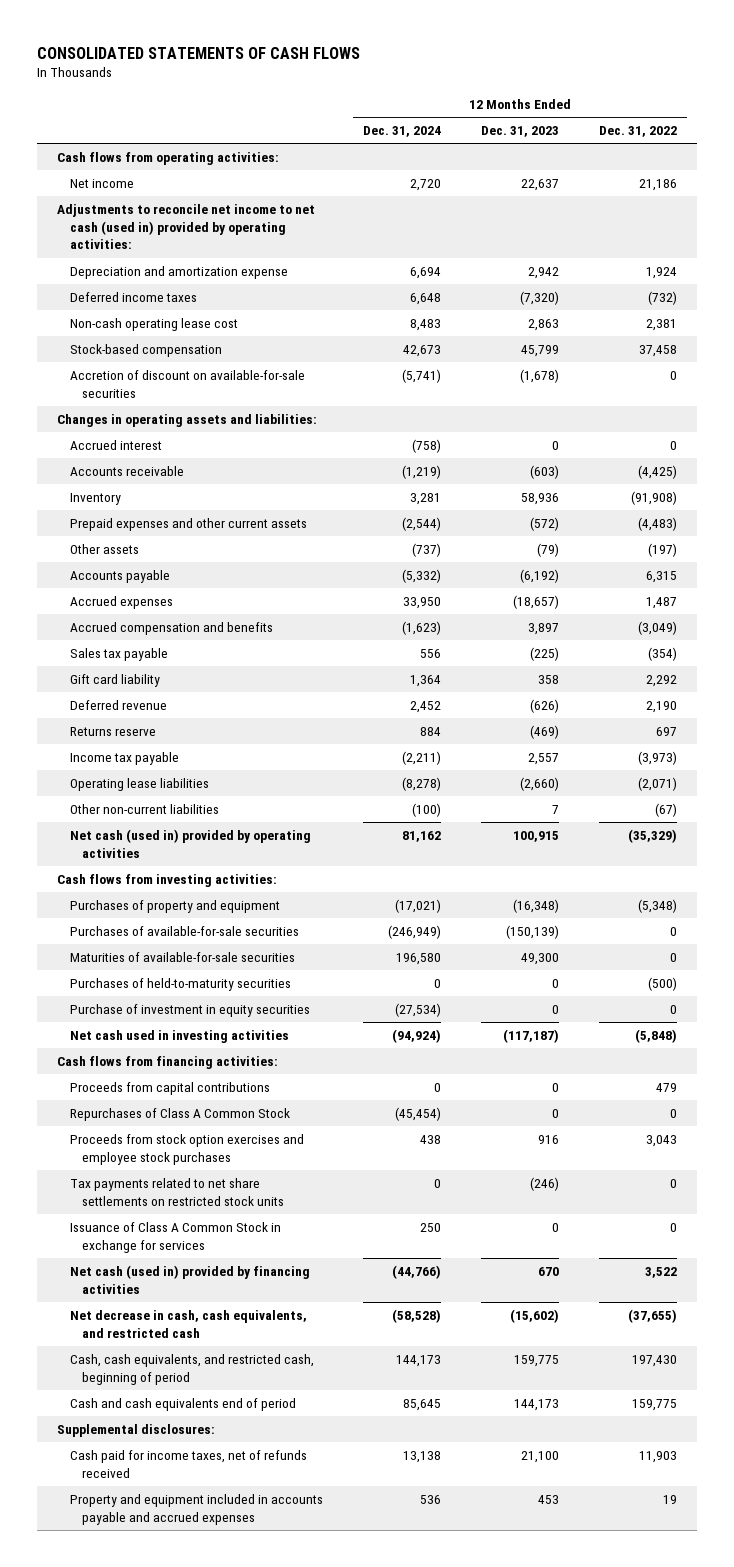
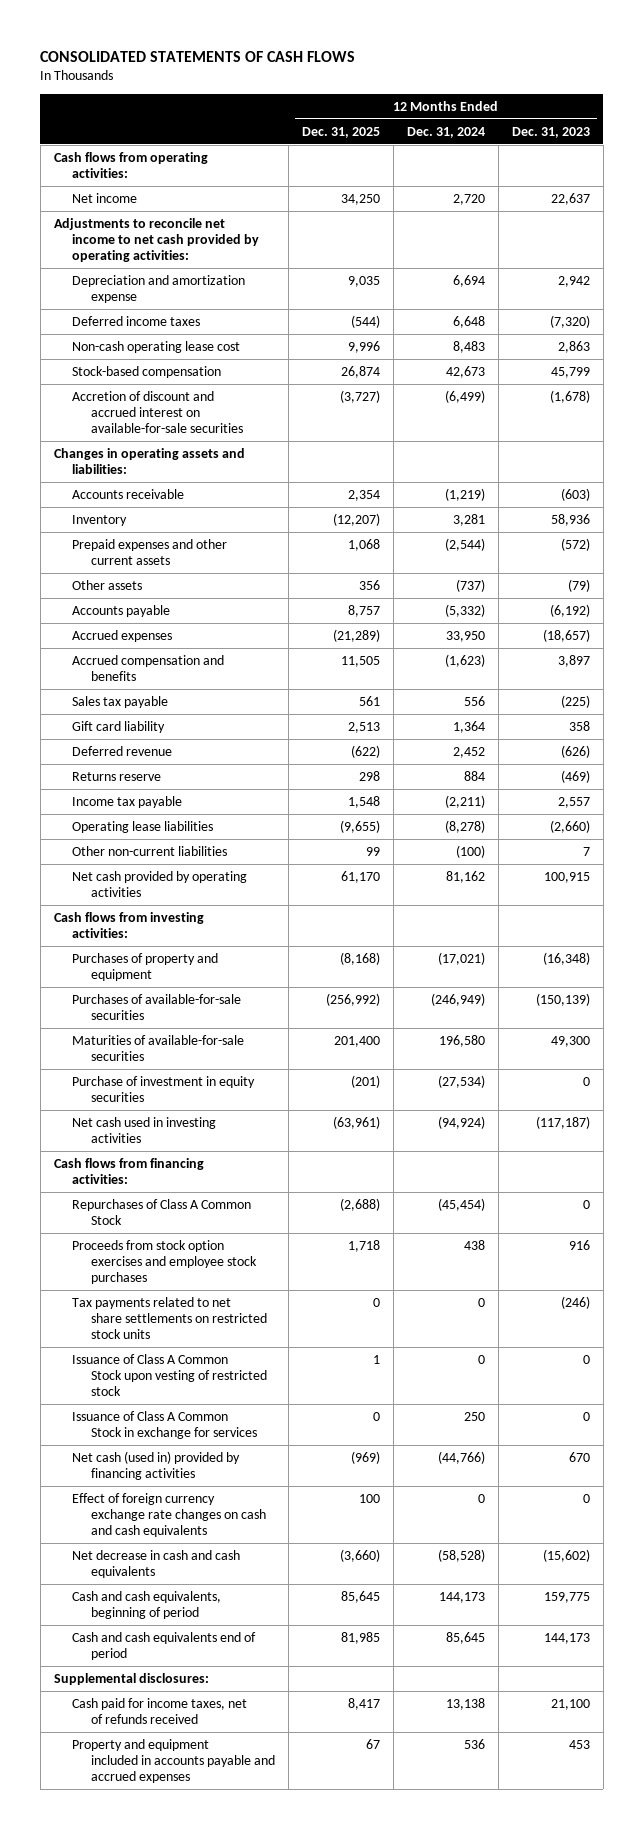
- | 12 Months Ended Dec. 31, 2024 | 12 Months Ended Dec. 31, 2023 | 12 Months Ended Dec. 31, 2022
+ | 12 Months Ended Dec. 31, 2025 | 12 Months Ended Dec. 31, 2024 | 12 Months Ended Dec. 31, 2023
- Adjustments to reconcile net income to net cash (used in) provided by operating activities:
+ Adjustments to reconcile net income to net cash provided by operating activities:
- Accretion of discount on available-for-sale securities | (5,741) | (1,678) | 0
+ Accretion of discount and accrued interest on available-for-sale securities | (3,727) | (6,499) | (1,678)
- Accrued interest | (758) | 0 | 0
- Net cash (used in) provided by operating activities | 81,162 | 100,915 | (35,329)
+ Net cash provided by operating activities | 61,170 | 81,162 | 100,915
- Purchases of held-to-maturity securities | 0 | 0 | (500)
- Proceeds from capital contributions | 0 | 0 | 479
+ Issuance of Class A Common Stock upon vesting of restricted stock | 1 | 0 | 0
- Net decrease in cash, cash equivalents, and restricted cash | (58,528) | (15,602) | (37,655)
- Cash, cash equivalents, and restricted cash, beginning of period | 144,173 | 159,775 | 197,430
+ Effect of foreign currency exchange rate changes on cash and cash equivalents | 100 | 0 | 0
+ Net decrease in cash and cash equivalents | (3,660) | (58,528) | (15,602)
+ Cash and cash equivalents, beginning of period | 85,645 | 144,173 | 159,775

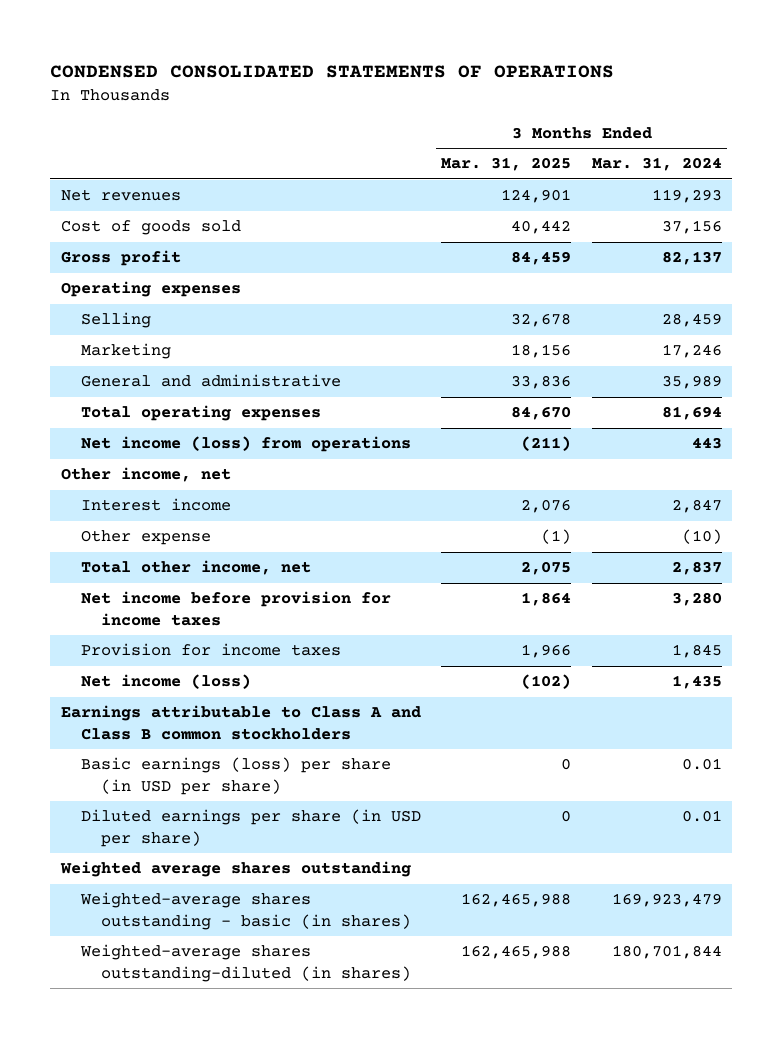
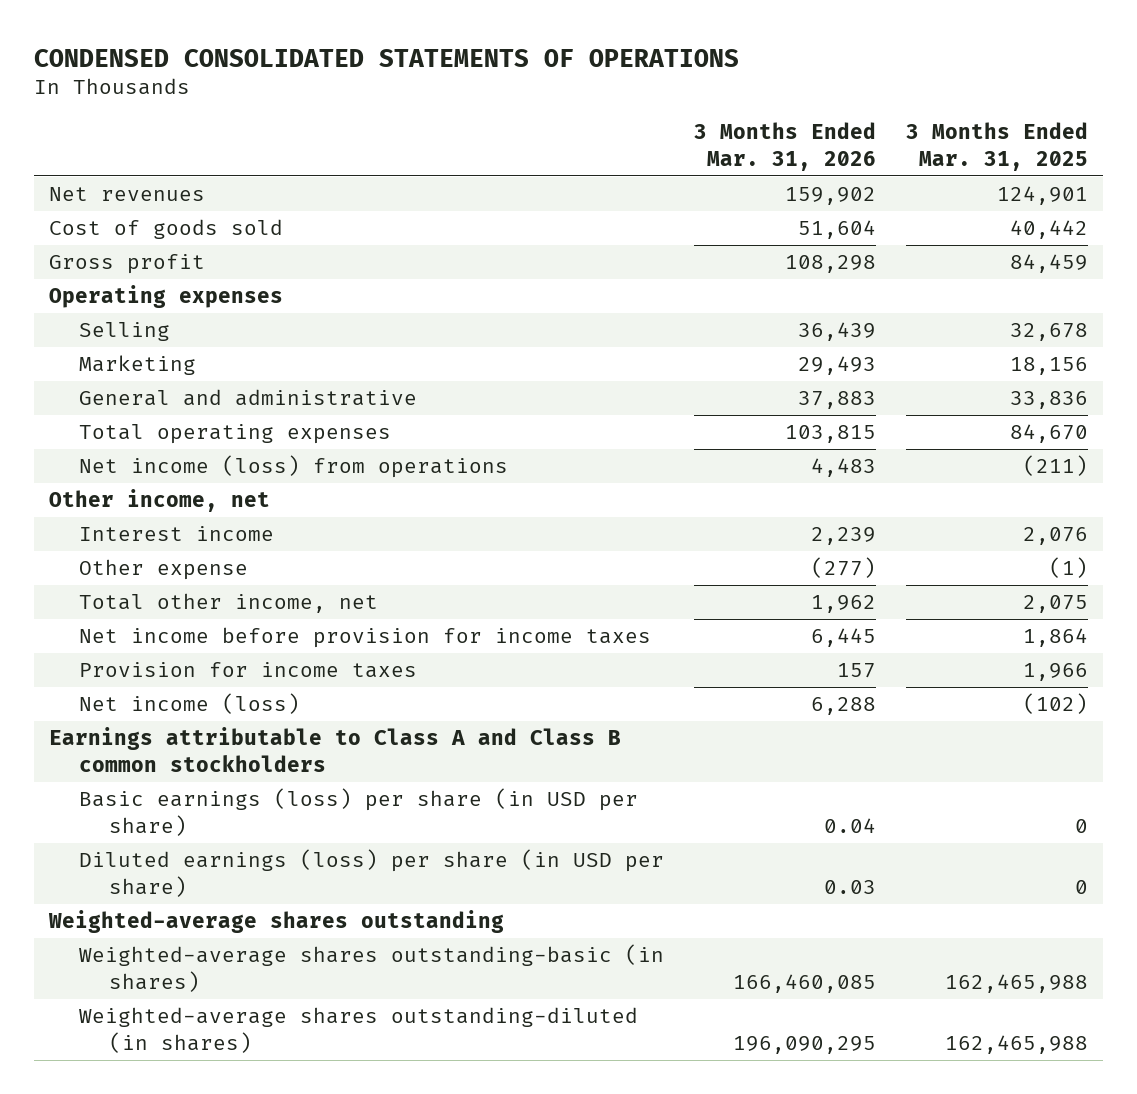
- | 3 Months Ended Mar. 31, 2025 | 3 Months Ended Mar. 31, 2024
+ | 3 Months Ended Mar. 31, 2026 | 3 Months Ended Mar. 31, 2025
- Diluted earnings per share (in USD per share) | 0 | 0.01
- Weighted average shares outstanding
- Weighted-average shares outstanding - basic (in shares) | 162,465,988 | 169,923,479
+ Diluted earnings (loss) per share (in USD per share) | 0.03 | 0
+ Weighted-average shares outstanding
+ Weighted-average shares outstanding-basic (in shares) | 166,460,085 | 162,465,988

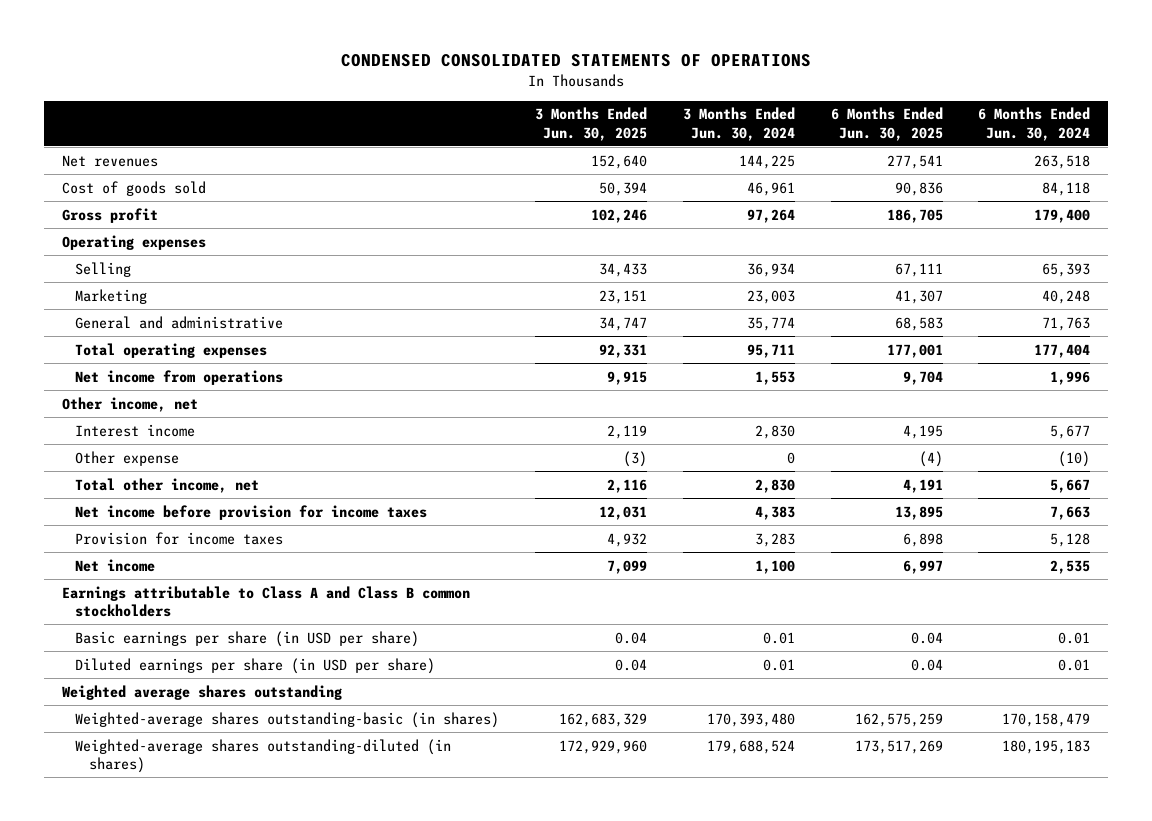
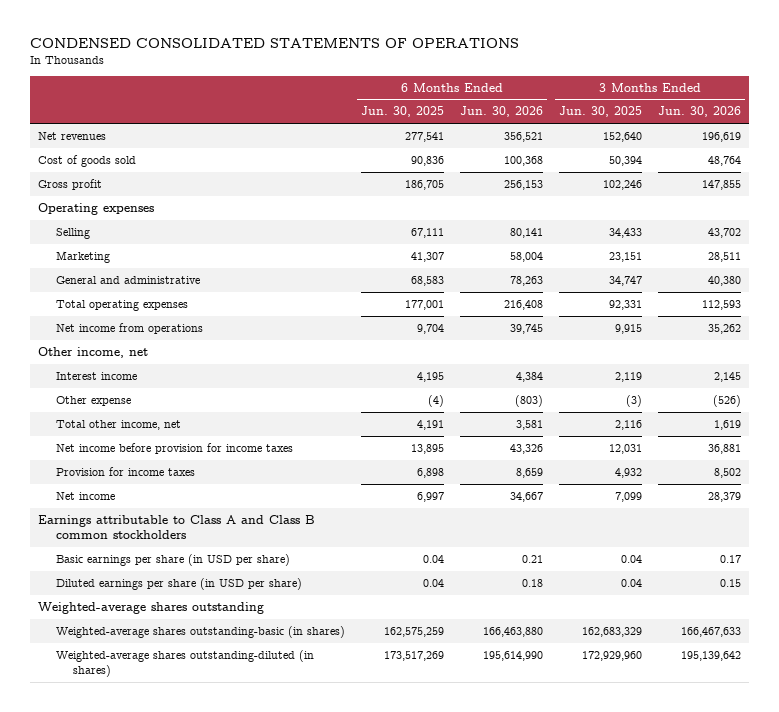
- | 3 Months Ended Jun. 30, 2025 | 3 Months Ended Jun. 30, 2024 | 6 Months Ended Jun. 30, 2025 | 6 Months Ended Jun. 30, 2024
+ | 6 Months Ended Jun. 30, 2025 | 6 Months Ended Jun. 30, 2026 | 3 Months Ended Jun. 30, 2025 | 3 Months Ended Jun. 30, 2026
- Weighted average shares outstanding
+ Weighted-average shares outstanding

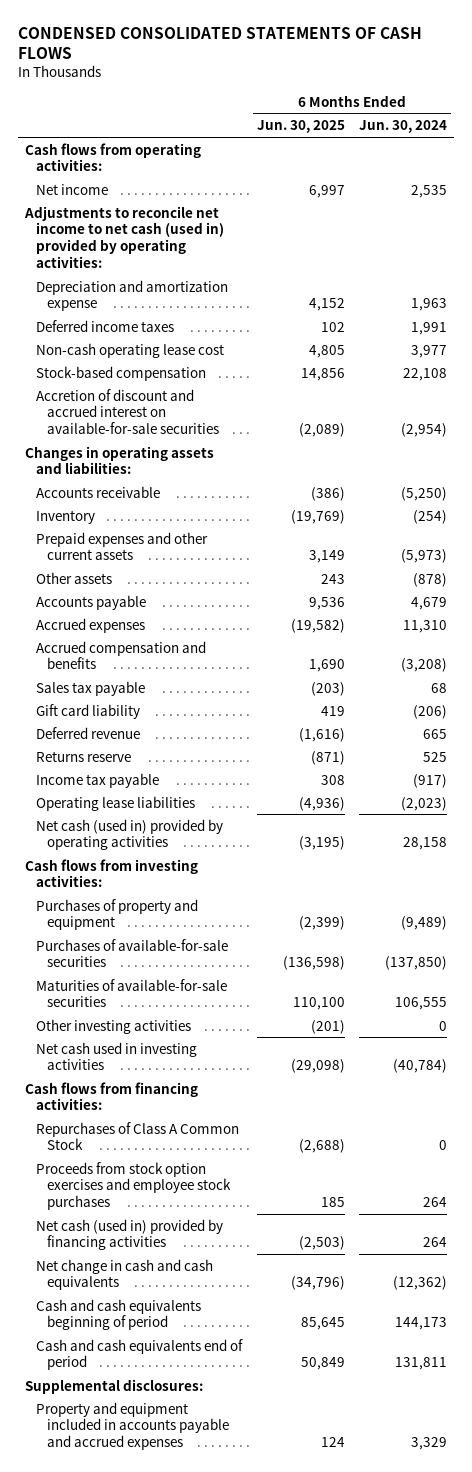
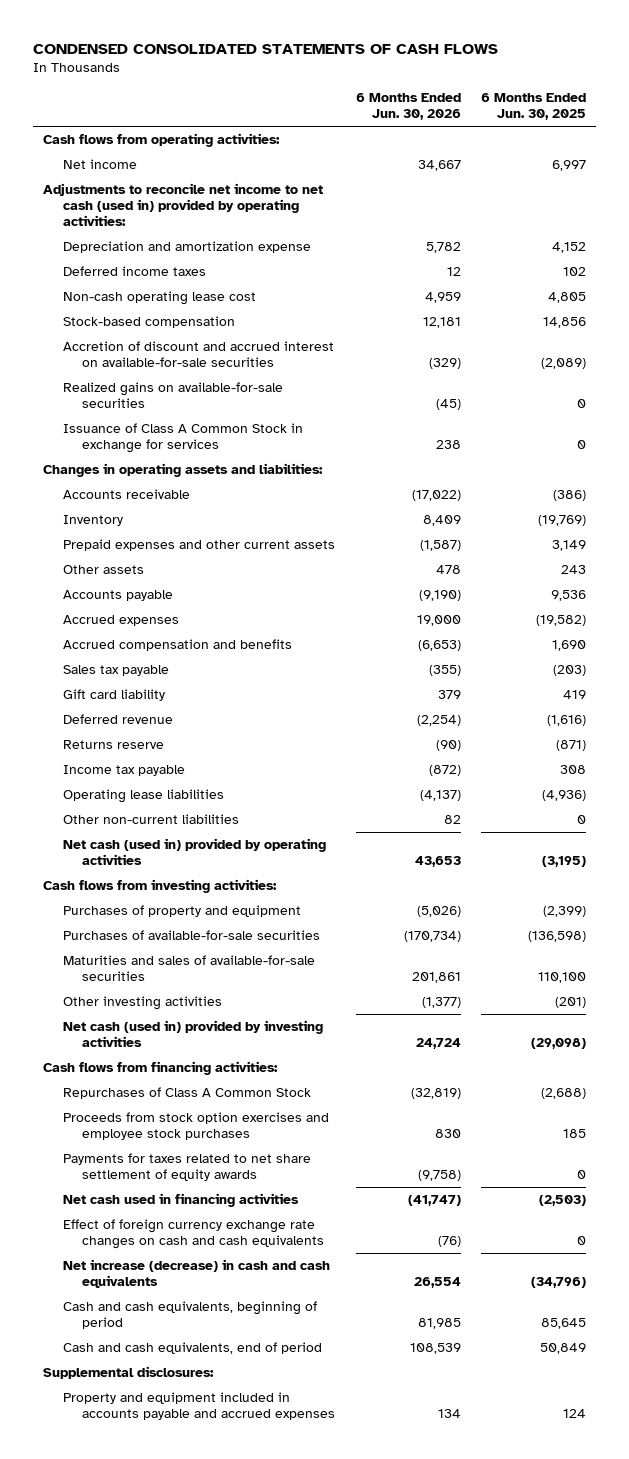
- | 6 Months Ended Jun. 30, 2025 | 6 Months Ended Jun. 30, 2024
+ | 6 Months Ended Jun. 30, 2026 | 6 Months Ended Jun. 30, 2025
+ Realized gains on available-for-sale securities | (45) | 0
+ Issuance of Class A Common Stock in exchange for services | 238 | 0
+ Other non-current liabilities | 82 | 0
- Maturities of available-for-sale securities | 110,100 | 106,555
+ Maturities and sales of available-for-sale securities | 201,861 | 110,100
- Net cash used in investing activities | (29,098) | (40,784)
+ Net cash (used in) provided by investing activities | 24,724 | (29,098)
- Net cash (used in) provided by financing activities | (2,503) | 264
- Net change in cash and cash equivalents | (34,796) | (12,362)
- Cash and cash equivalents beginning of period | 85,645 | 144,173
- Cash and cash equivalents end of period | 50,849 | 131,811
+ Payments for taxes related to net share settlement of equity awards | (9,758) | 0
+ Net cash used in financing activities | (41,747) | (2,503)
+ Effect of foreign currency exchange rate changes on cash and cash equivalents | (76) | 0
+ Net increase (decrease) in cash and cash equivalents | 26,554 | (34,796)
+ Cash and cash equivalents, beginning of period | 81,985 | 85,645
+ Cash and cash equivalents, end of period | 108,539 | 50,849

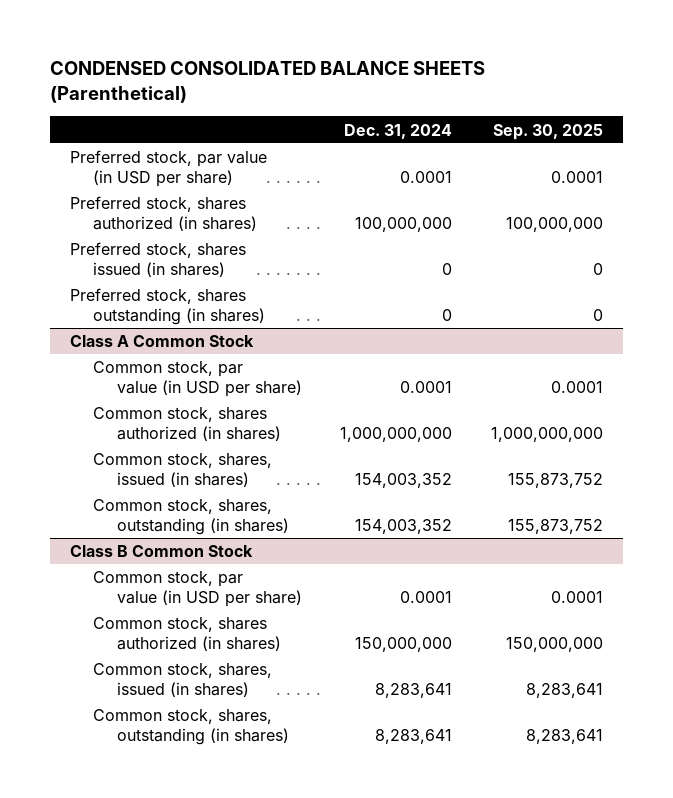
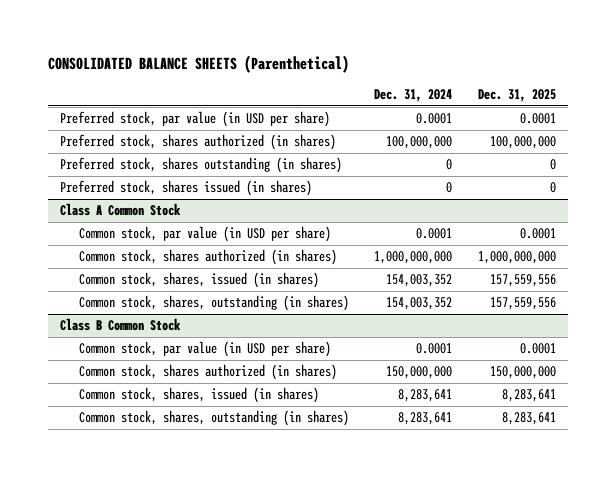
- CONDENSED CONSOLIDATED BALANCE SHEETS (Parenthetical)
+ CONSOLIDATED BALANCE SHEETS (Parenthetical)
- | Dec. 31, 2024 | Sep. 30, 2025
+ | Dec. 31, 2024 | Dec. 31, 2025
moved down: Preferred stock, shares issued (in shares) | 0 | 0

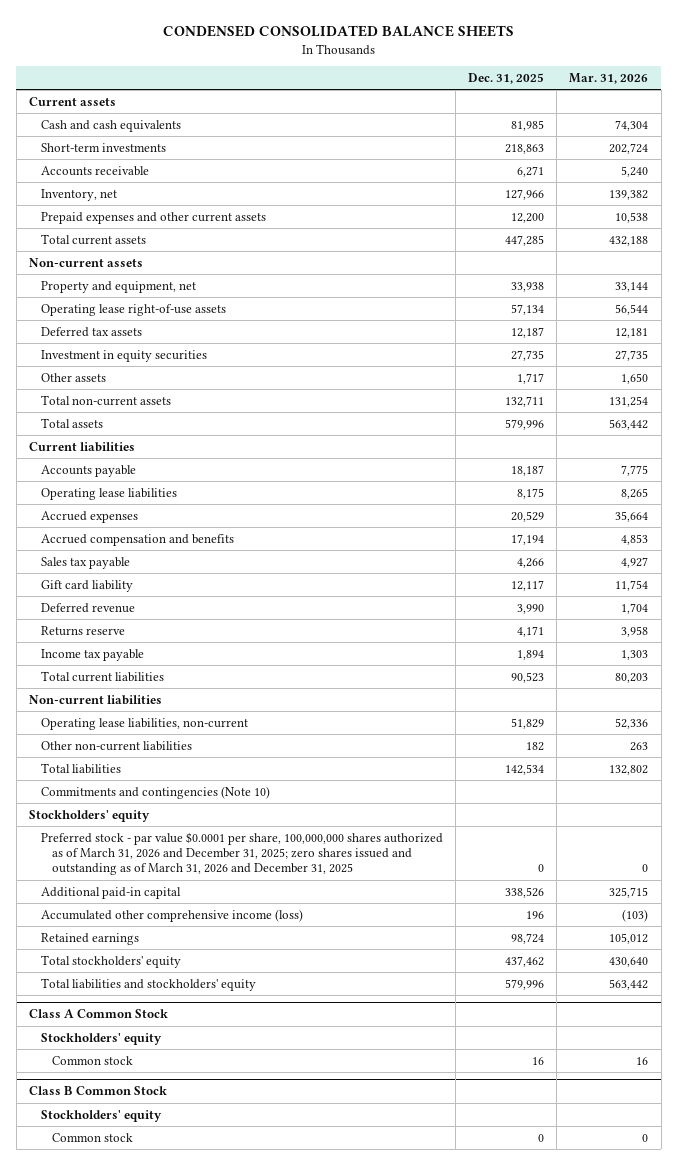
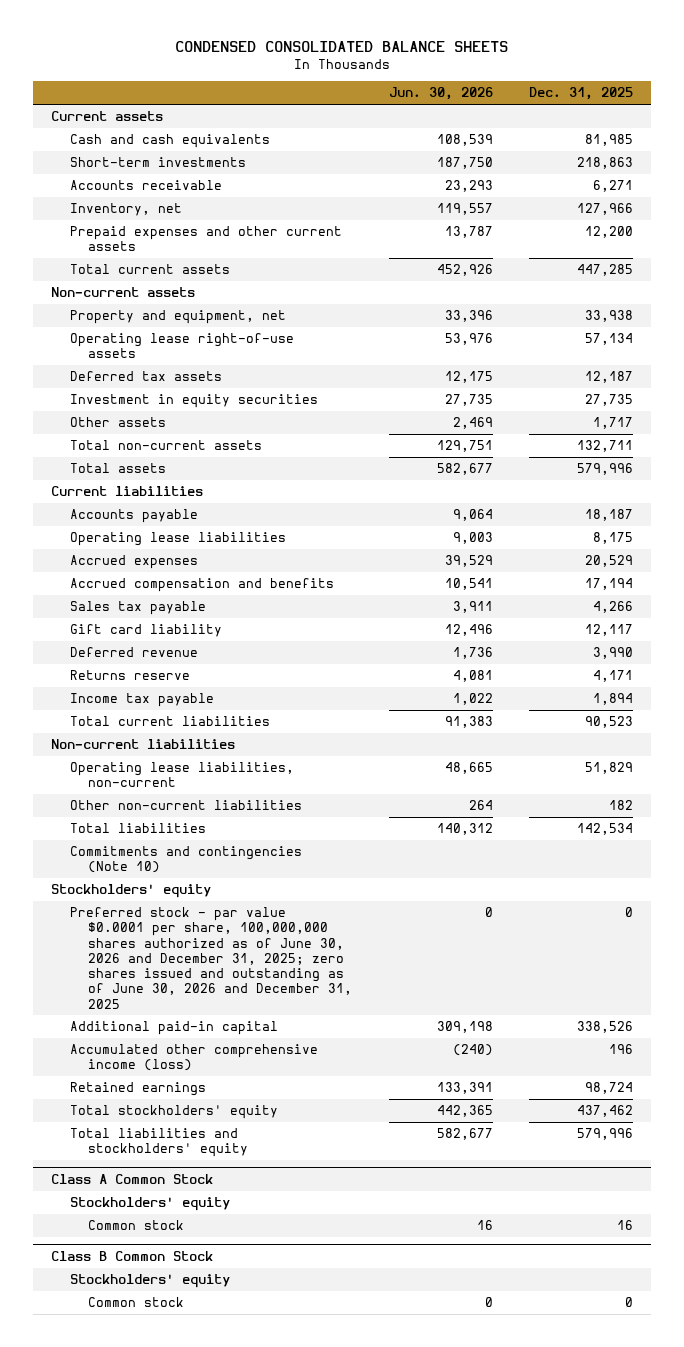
- | Dec. 31, 2025 | Mar. 31, 2026
+ | Jun. 30, 2026 | Dec. 31, 2025
- Preferred stock - par value $0.0001 per share, 100,000,000 shares authorized as of March 31, 2026 and December 31, 2025; zero shares issued and outstanding as of March 31, 2026 and December 31, 2025 | 0 | 0
+ Preferred stock - par value $0.0001 per share, 100,000,000 shares authorized as of June 30, 2026 and December 31, 2025; zero shares issued and outstanding as of June 30, 2026 and December 31, 2025 | 0 | 0

